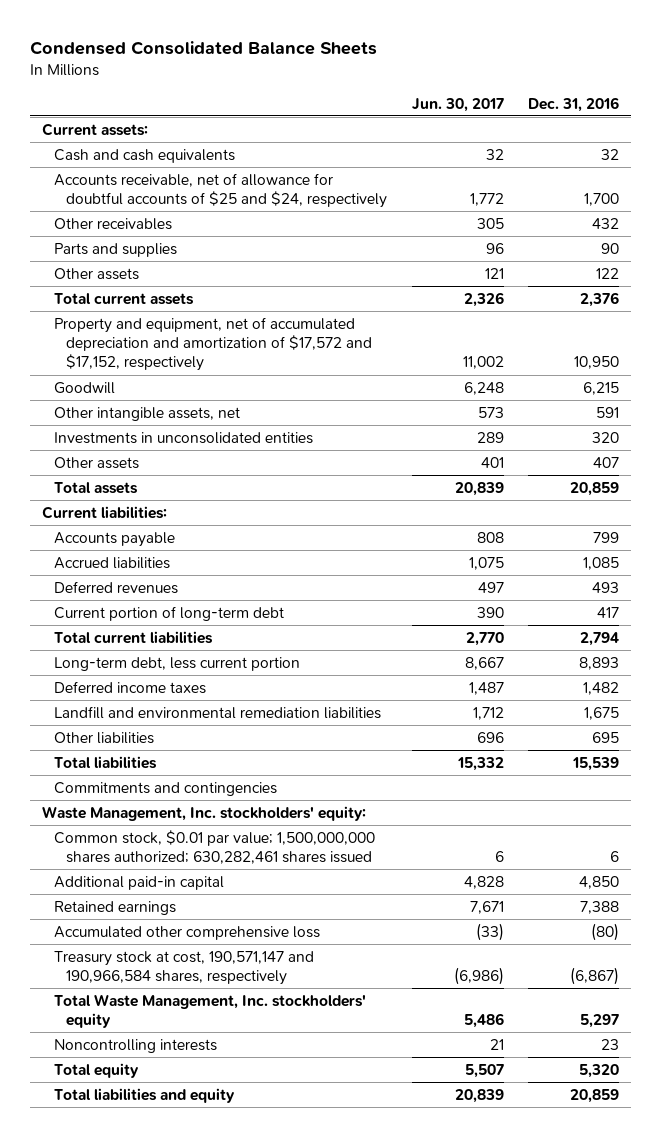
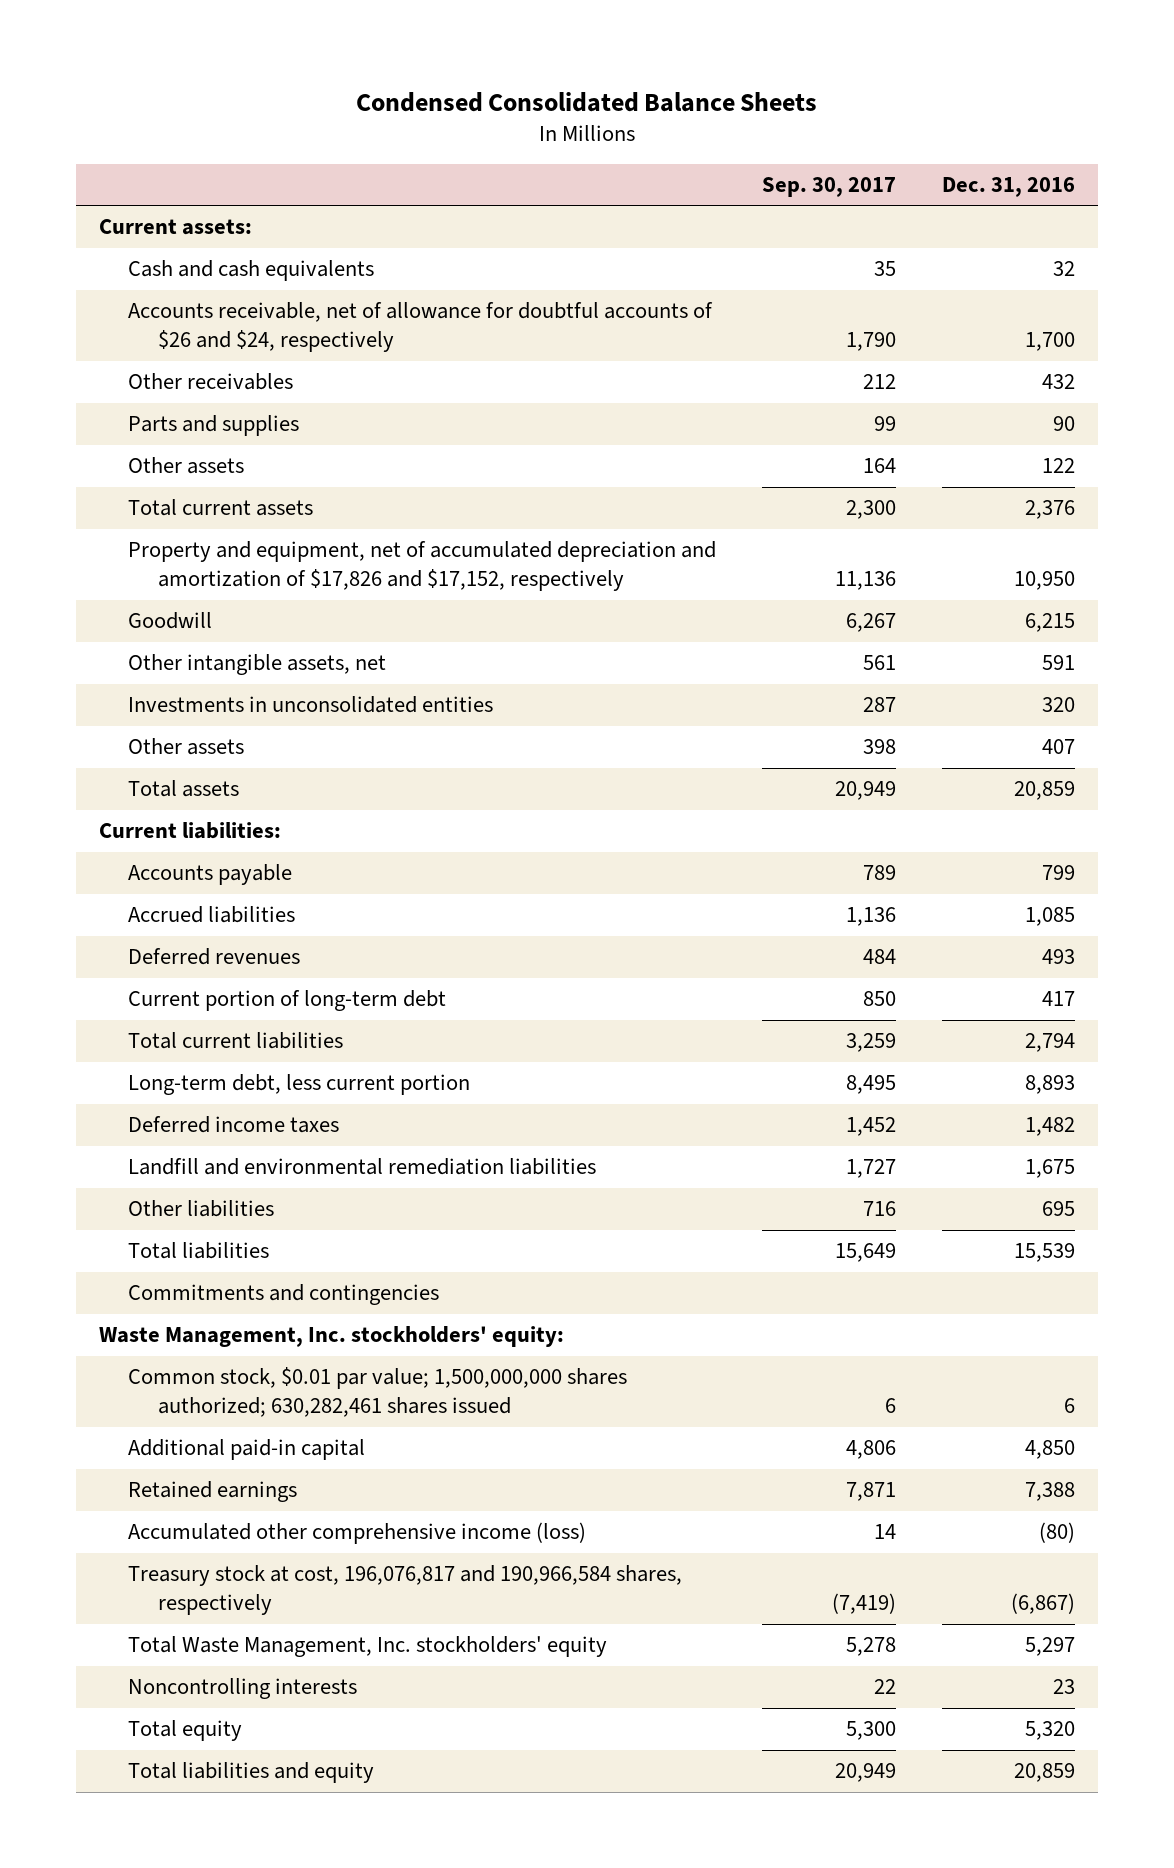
- | Jun. 30, 2017 | Dec. 31, 2016
+ | Sep. 30, 2017 | Dec. 31, 2016
- Accounts receivable, net of allowance for doubtful accounts of $25 and $24, respectively | 1,772 | 1,700
+ Accounts receivable, net of allowance for doubtful accounts of $26 and $24, respectively | 1,790 | 1,700
- Property and equipment, net of accumulated depreciation and amortization of $17,572 and $17,152, respectively | 11,002 | 10,950
+ Property and equipment, net of accumulated depreciation and amortization of $17,826 and $17,152, respectively | 11,136 | 10,950
- Accumulated other comprehensive loss | (33) | (80)
- Treasury stock at cost, 190,571,147 and 190,966,584 shares, respectively | (6,986) | (6,867)
+ Accumulated other comprehensive income (loss) | 14 | (80)
+ Treasury stock at cost, 196,076,817 and 190,966,584 shares, respectively | (7,419) | (6,867)

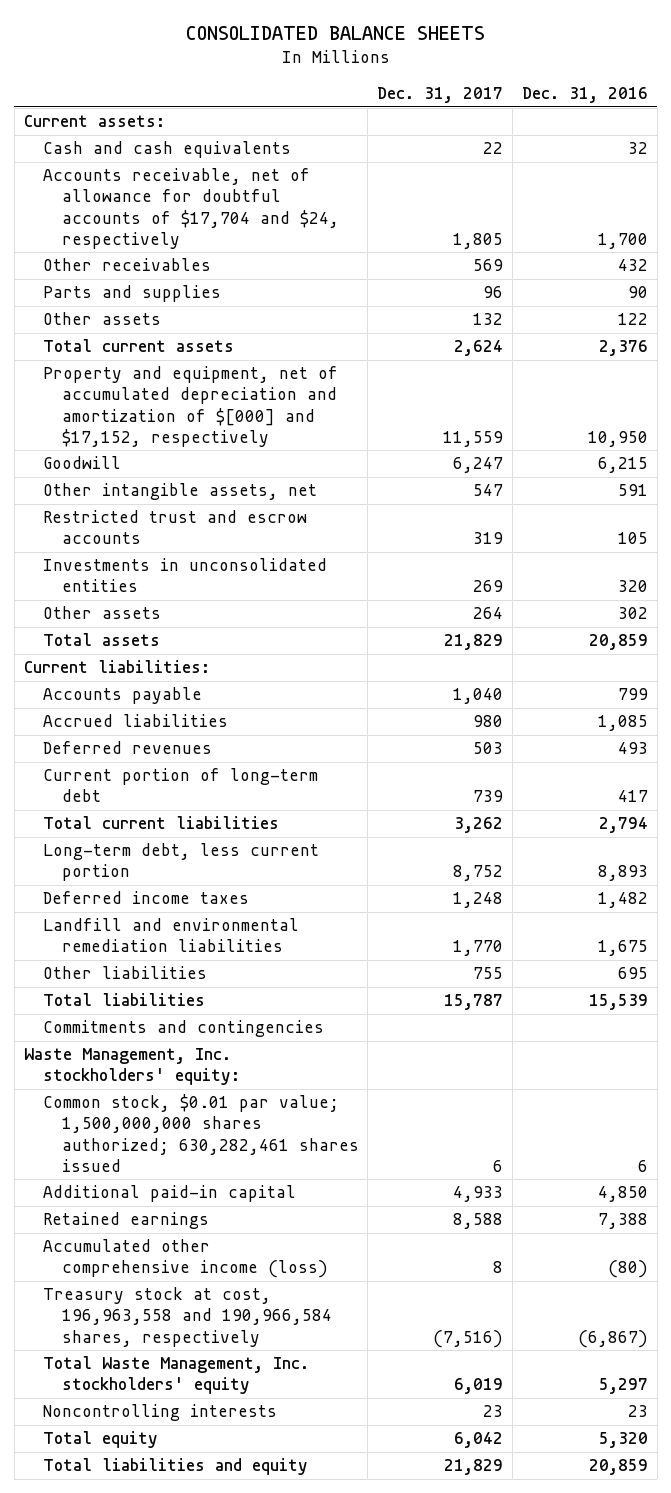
- Condensed Consolidated Balance Sheets
+ CONSOLIDATED BALANCE SHEETS
- | Sep. 30, 2017 | Dec. 31, 2016
+ | Dec. 31, 2017 | Dec. 31, 2016
- Accounts receivable, net of allowance for doubtful accounts of $26 and $24, respectively | 1,790 | 1,700
+ Accounts receivable, net of allowance for doubtful accounts of $17,704 and $24, respectively | 1,805 | 1,700
- Property and equipment, net of accumulated depreciation and amortization of $17,826 and $17,152, respectively | 11,136 | 10,950
+ Property and equipment, net of accumulated depreciation and amortization of $[000] and $17,152, respectively | 11,559 | 10,950
+ Restricted trust and escrow accounts | 319 | 105
- Other assets | 398 | 407
+ Other assets | 264 | 302
- Treasury stock at cost, 196,076,817 and 190,966,584 shares, respectively | (7,419) | (6,867)
+ Treasury stock at cost, 196,963,558 and 190,966,584 shares, respectively | (7,516) | (6,867)

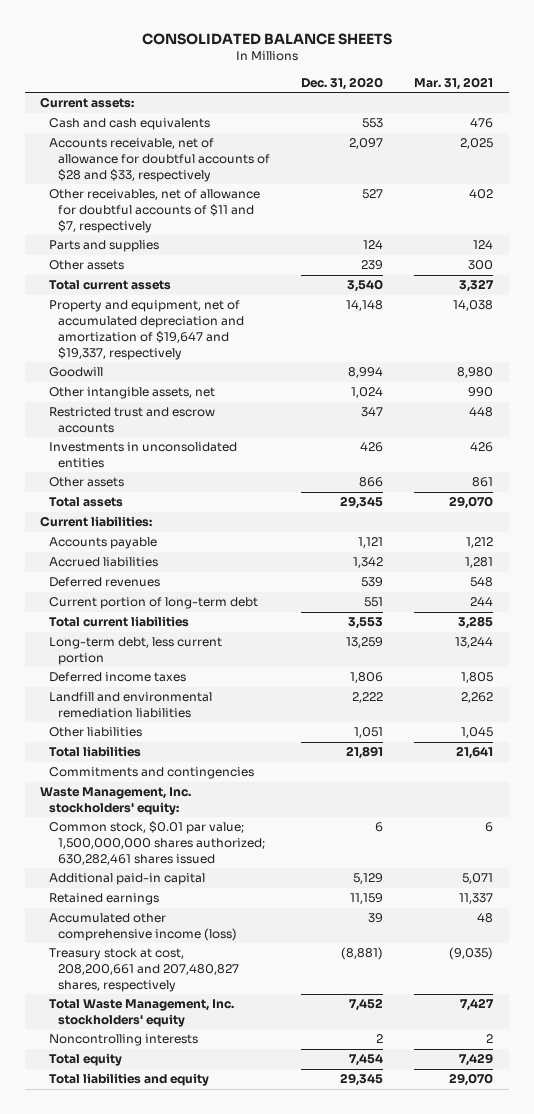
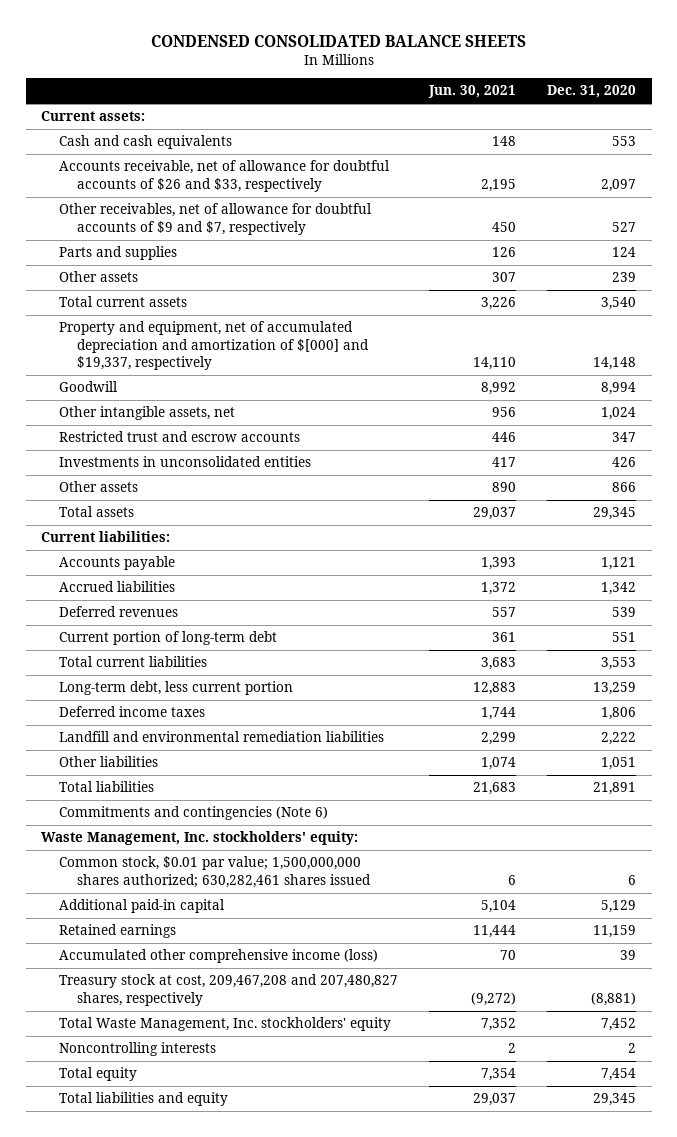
- CONSOLIDATED BALANCE SHEETS
+ CONDENSED CONSOLIDATED BALANCE SHEETS
- | Dec. 31, 2020 | Mar. 31, 2021
+ | Jun. 30, 2021 | Dec. 31, 2020
- Accounts receivable, net of allowance for doubtful accounts of $28 and $33, respectively | 2,097 | 2,025
- Other receivables, net of allowance for doubtful accounts of $11 and $7, respectively | 527 | 402
+ Accounts receivable, net of allowance for doubtful accounts of $26 and $33, respectively | 2,195 | 2,097
+ Other receivables, net of allowance for doubtful accounts of $9 and $7, respectively | 450 | 527
- Property and equipment, net of accumulated depreciation and amortization of $19,647 and $19,337, respectively | 14,148 | 14,038
+ Property and equipment, net of accumulated depreciation and amortization of $[000] and $19,337, respectively | 14,110 | 14,148
- Commitments and contingencies
+ Commitments and contingencies (Note 6)
- Treasury stock at cost, 208,200,661 and 207,480,827 shares, respectively | (8,881) | (9,035)
+ Treasury stock at cost, 209,467,208 and 207,480,827 shares, respectively | (9,272) | (8,881)

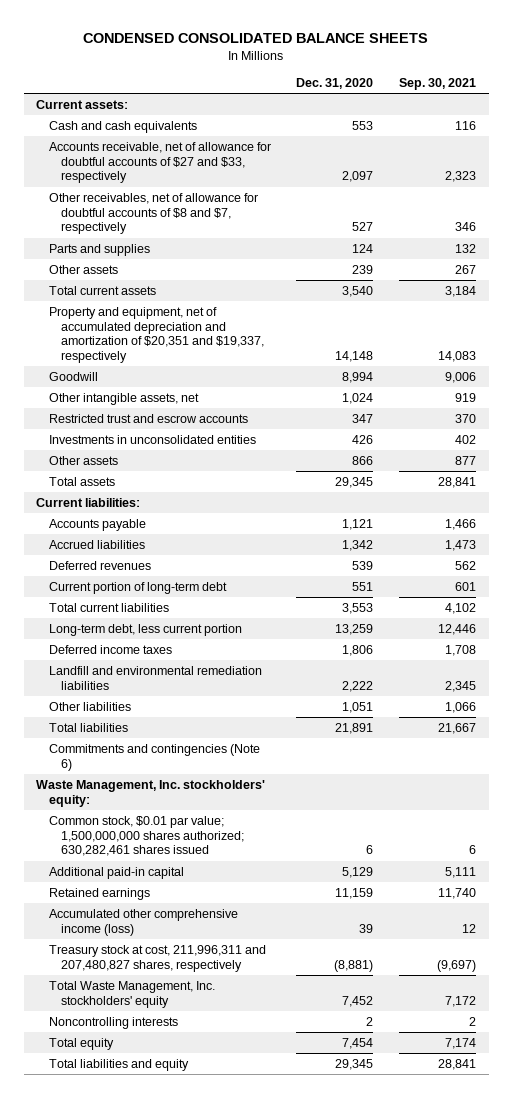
- | Jun. 30, 2021 | Dec. 31, 2020
+ | Dec. 31, 2020 | Sep. 30, 2021
- Accounts receivable, net of allowance for doubtful accounts of $26 and $33, respectively | 2,195 | 2,097
- Other receivables, net of allowance for doubtful accounts of $9 and $7, respectively | 450 | 527
+ Accounts receivable, net of allowance for doubtful accounts of $27 and $33, respectively | 2,097 | 2,323
+ Other receivables, net of allowance for doubtful accounts of $8 and $7, respectively | 527 | 346
- Property and equipment, net of accumulated depreciation and amortization of $[000] and $19,337, respectively | 14,110 | 14,148
+ Property and equipment, net of accumulated depreciation and amortization of $20,351 and $19,337, respectively | 14,148 | 14,083
- Treasury stock at cost, 209,467,208 and 207,480,827 shares, respectively | (9,272) | (8,881)
+ Treasury stock at cost, 211,996,311 and 207,480,827 shares, respectively | (8,881) | (9,697)

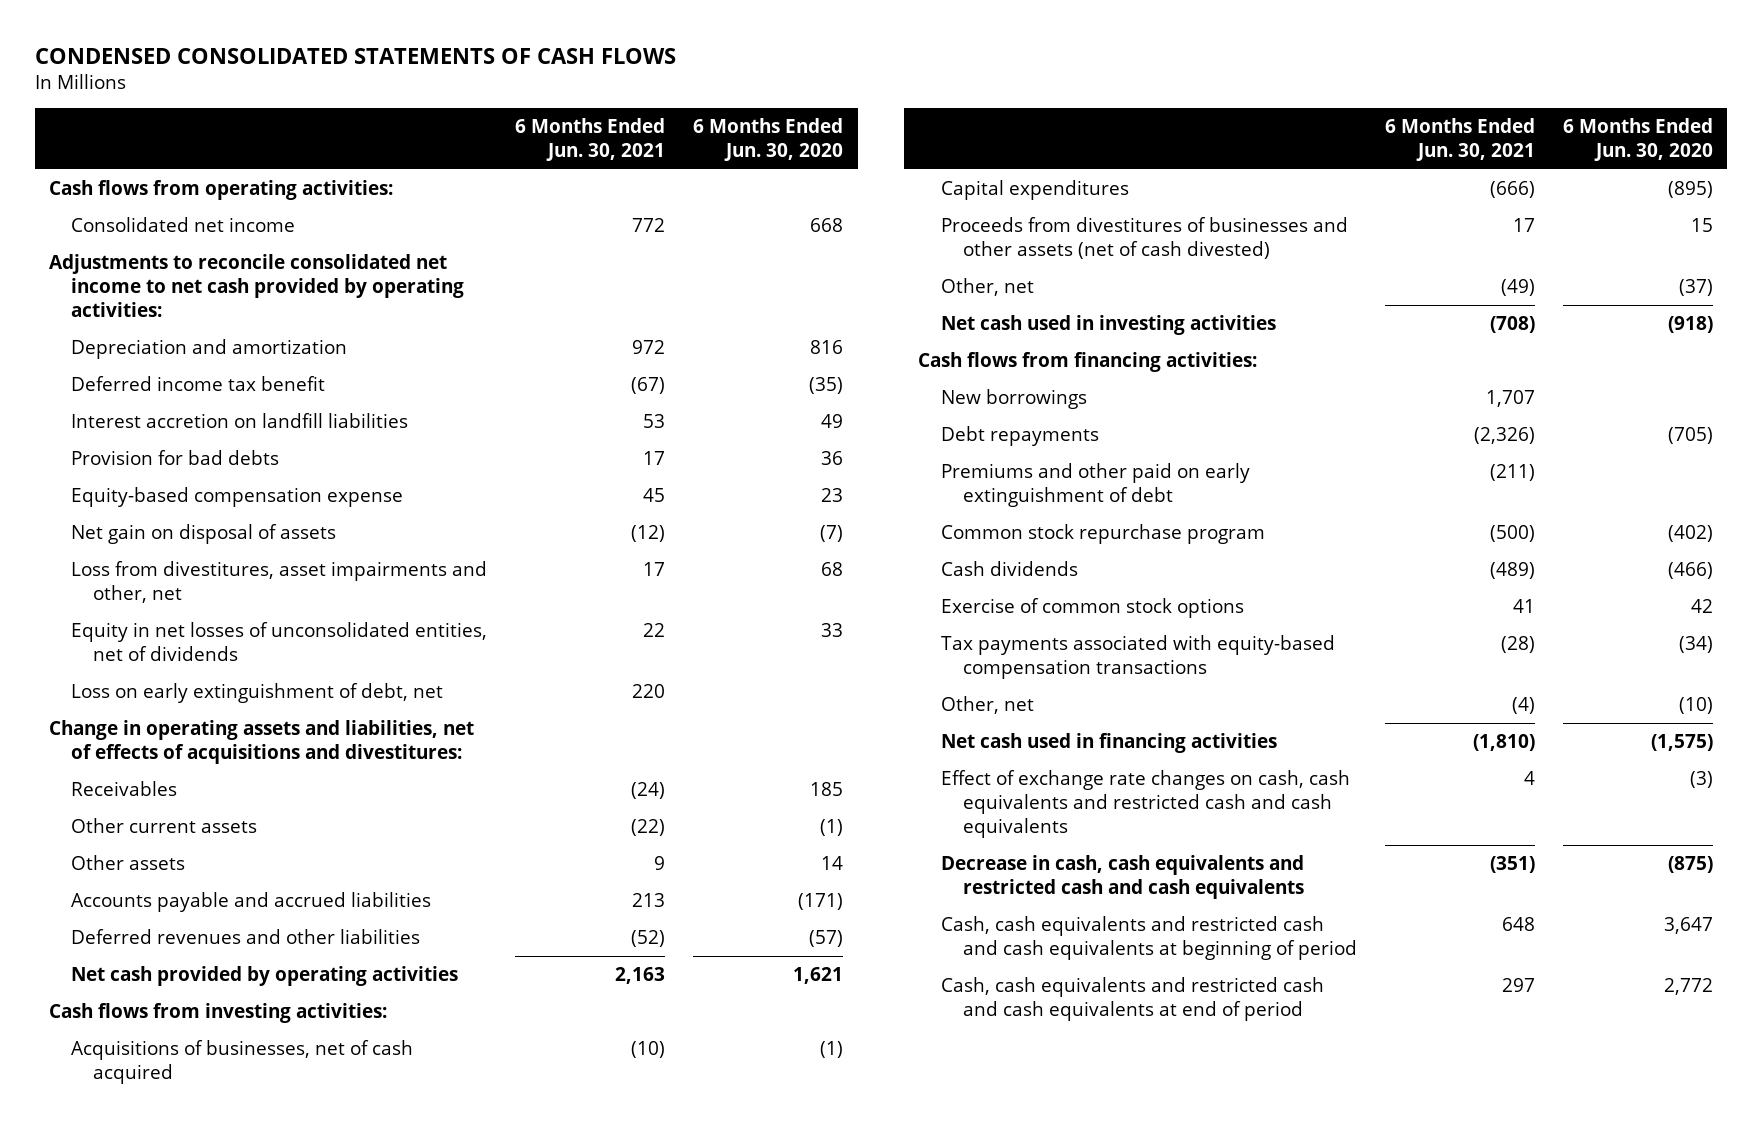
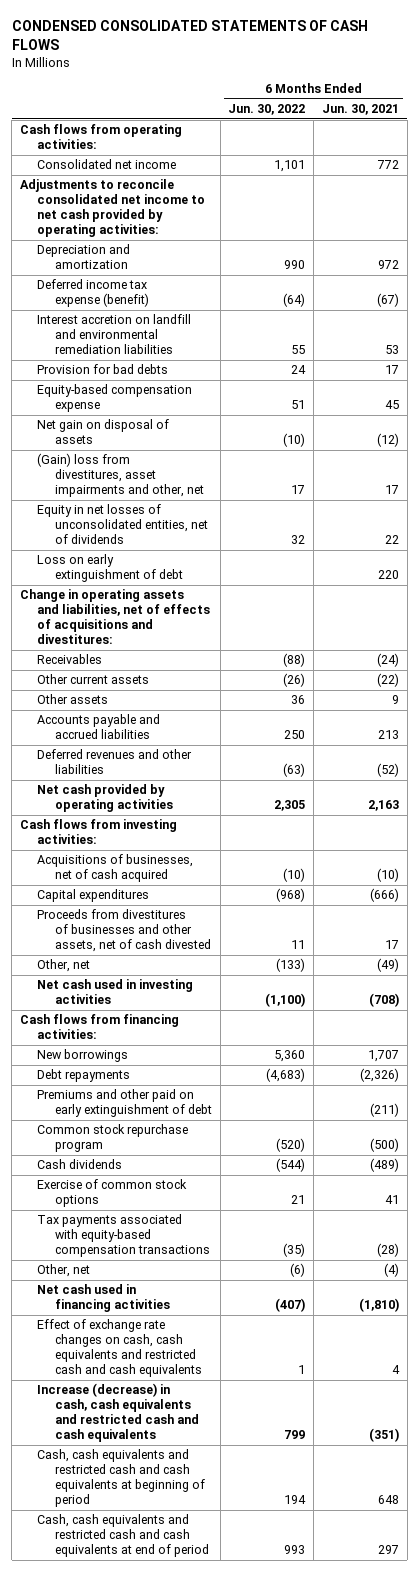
- | 6 Months Ended Jun. 30, 2021 | 6 Months Ended Jun. 30, 2020
+ | 6 Months Ended Jun. 30, 2022 | 6 Months Ended Jun. 30, 2021
- Deferred income tax benefit | (67) | (35)
- Interest accretion on landfill liabilities | 53 | 49
+ Deferred income tax expense (benefit) | (64) | (67)
+ Interest accretion on landfill and environmental remediation liabilities | 55 | 53
- Loss from divestitures, asset impairments and other, net | 17 | 68
+ (Gain) loss from divestitures, asset impairments and other, net | 17 | 17
- Loss on early extinguishment of debt, net | 220 |
+ Loss on early extinguishment of debt | | 220
- Proceeds from divestitures of businesses and other assets (net of cash divested) | 17 | 15
+ Proceeds from divestitures of businesses and other assets, net of cash divested | 11 | 17
- Decrease in cash, cash equivalents and restricted cash and cash equivalents | (351) | (875)
+ Increase (decrease) in cash, cash equivalents and restricted cash and cash equivalents | 799 | (351)

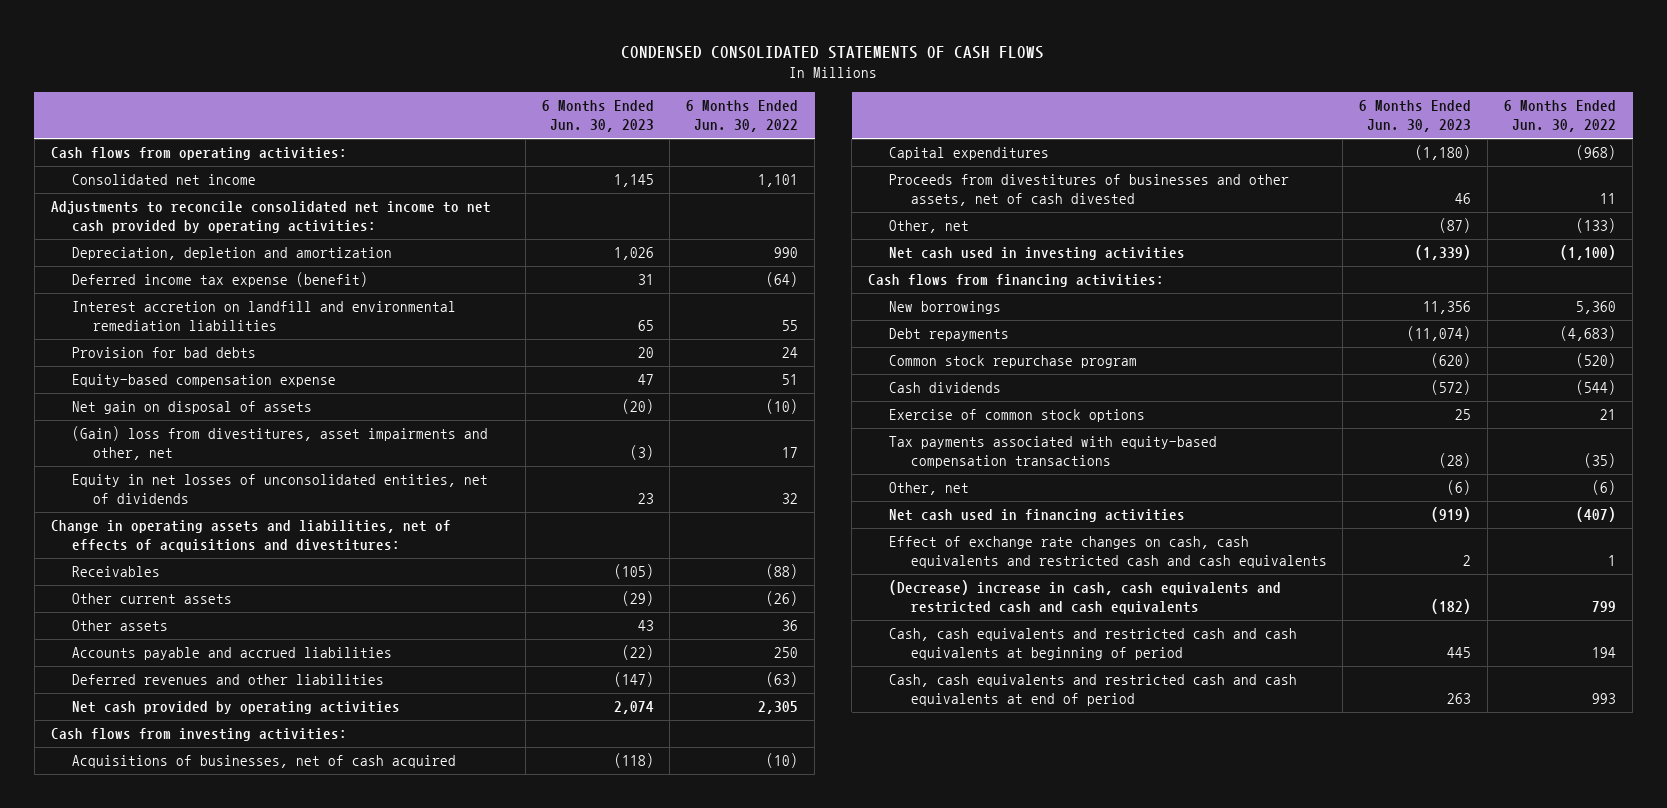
- | 6 Months Ended Jun. 30, 2022 | 6 Months Ended Jun. 30, 2021
+ | 6 Months Ended Jun. 30, 2023 | 6 Months Ended Jun. 30, 2022
- Depreciation and amortization | 990 | 972
+ Depreciation, depletion and amortization | 1,026 | 990
- Loss on early extinguishment of debt | | 220
- Premiums and other paid on early extinguishment of debt | | (211)
- Increase (decrease) in cash, cash equivalents and restricted cash and cash equivalents | 799 | (351)
+ (Decrease) increase in cash, cash equivalents and restricted cash and cash equivalents | (182) | 799

